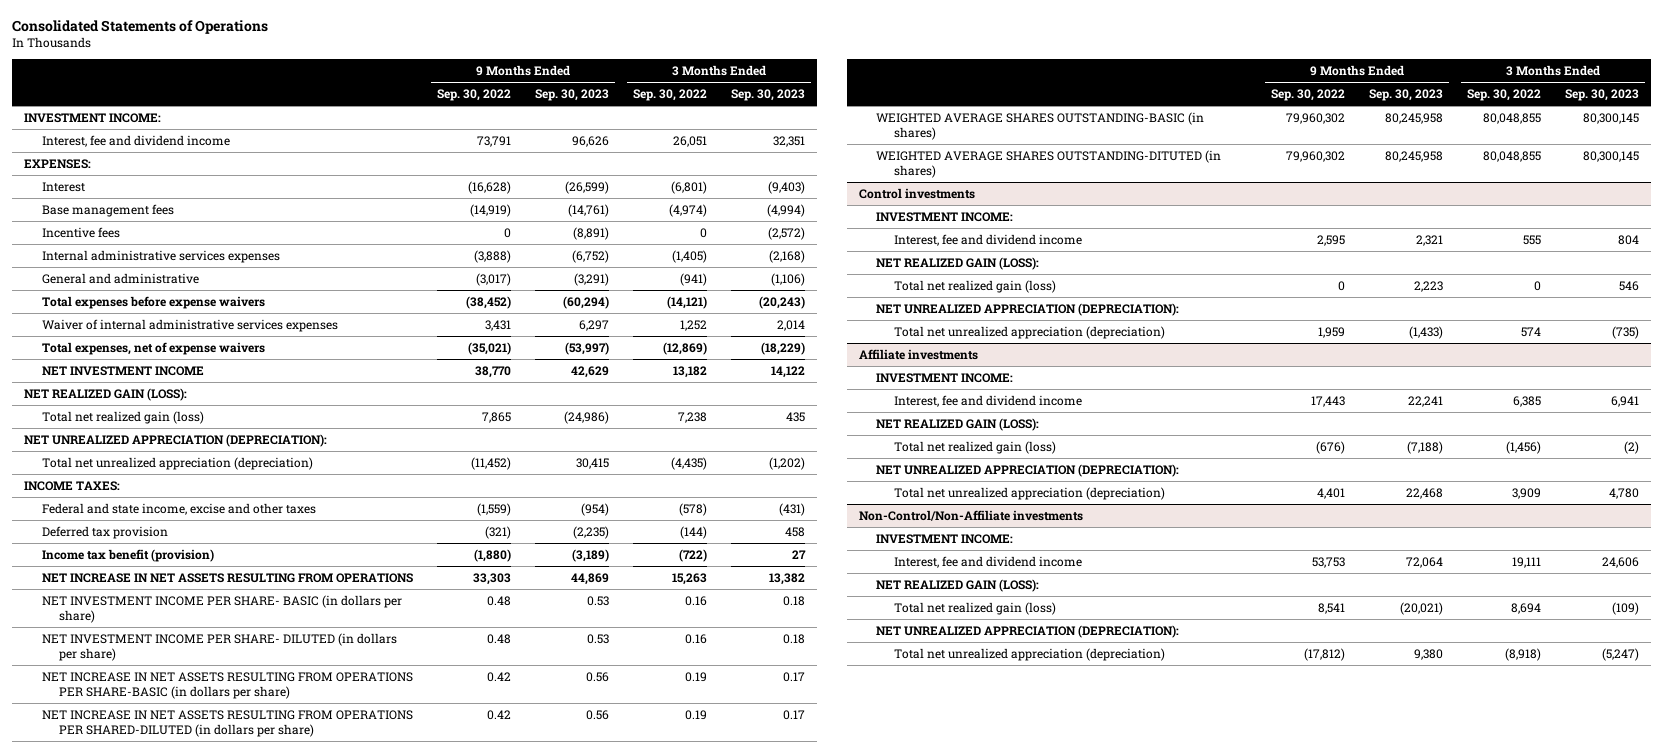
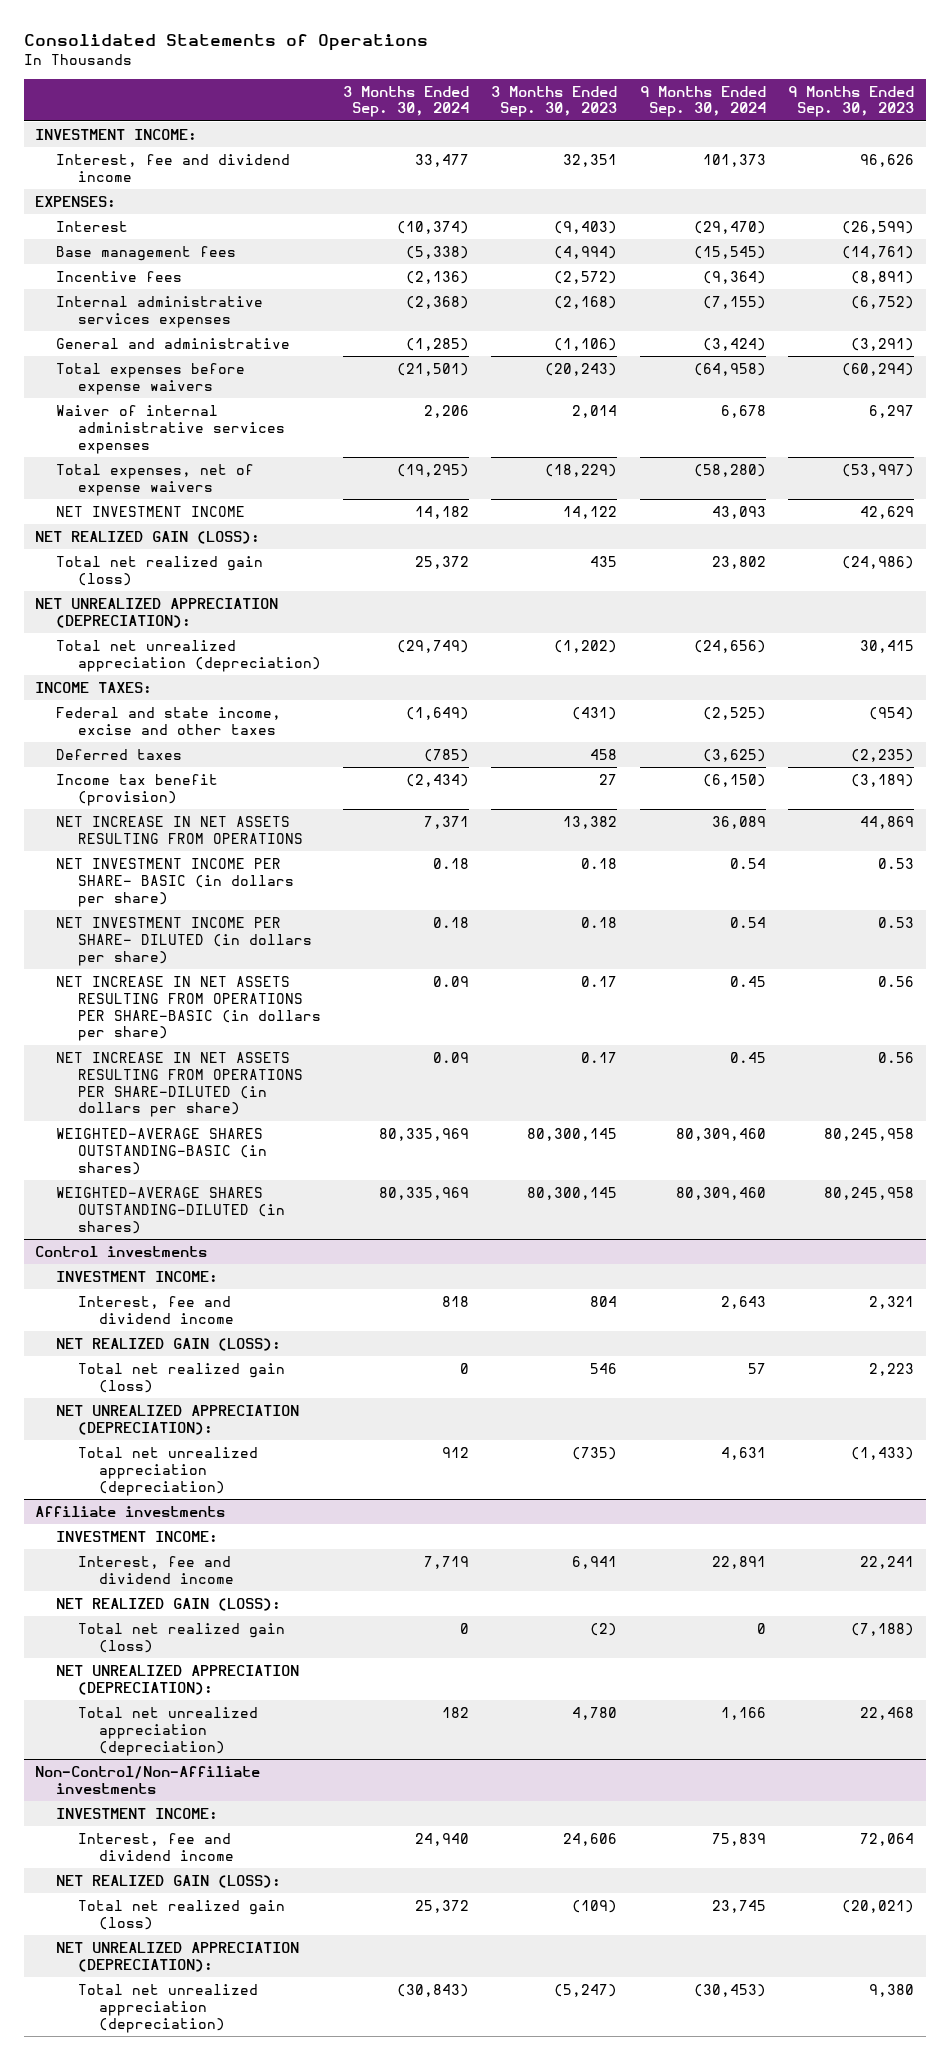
- | 9 Months Ended Sep. 30, 2022 | 9 Months Ended Sep. 30, 2023 | 3 Months Ended Sep. 30, 2022 | 3 Months Ended Sep. 30, 2023
+ | 3 Months Ended Sep. 30, 2024 | 3 Months Ended Sep. 30, 2023 | 9 Months Ended Sep. 30, 2024 | 9 Months Ended Sep. 30, 2023
- Deferred tax provision | (321) | (2,235) | (144) | 458
+ Deferred taxes | (785) | 458 | (3,625) | (2,235)
- NET INCREASE IN NET ASSETS RESULTING FROM OPERATIONS PER SHARED-DILUTED (in dollars per share) | 0.42 | 0.56 | 0.19 | 0.17
- WEIGHTED AVERAGE SHARES OUTSTANDING-BASIC (in shares) | 79,960,302 | 80,245,958 | 80,048,855 | 80,300,145
- WEIGHTED AVERAGE SHARES OUTSTANDING-DITUTED (in shares) | 79,960,302 | 80,245,958 | 80,048,855 | 80,300,145
+ NET INCREASE IN NET ASSETS RESULTING FROM OPERATIONS PER SHARE-DILUTED (in dollars per share) | 0.09 | 0.17 | 0.45 | 0.56
+ WEIGHTED-AVERAGE SHARES OUTSTANDING-BASIC (in shares) | 80,335,969 | 80,300,145 | 80,309,460 | 80,245,958
+ WEIGHTED-AVERAGE SHARES OUTSTANDING-DILUTED (in shares) | 80,335,969 | 80,300,145 | 80,309,460 | 80,245,958

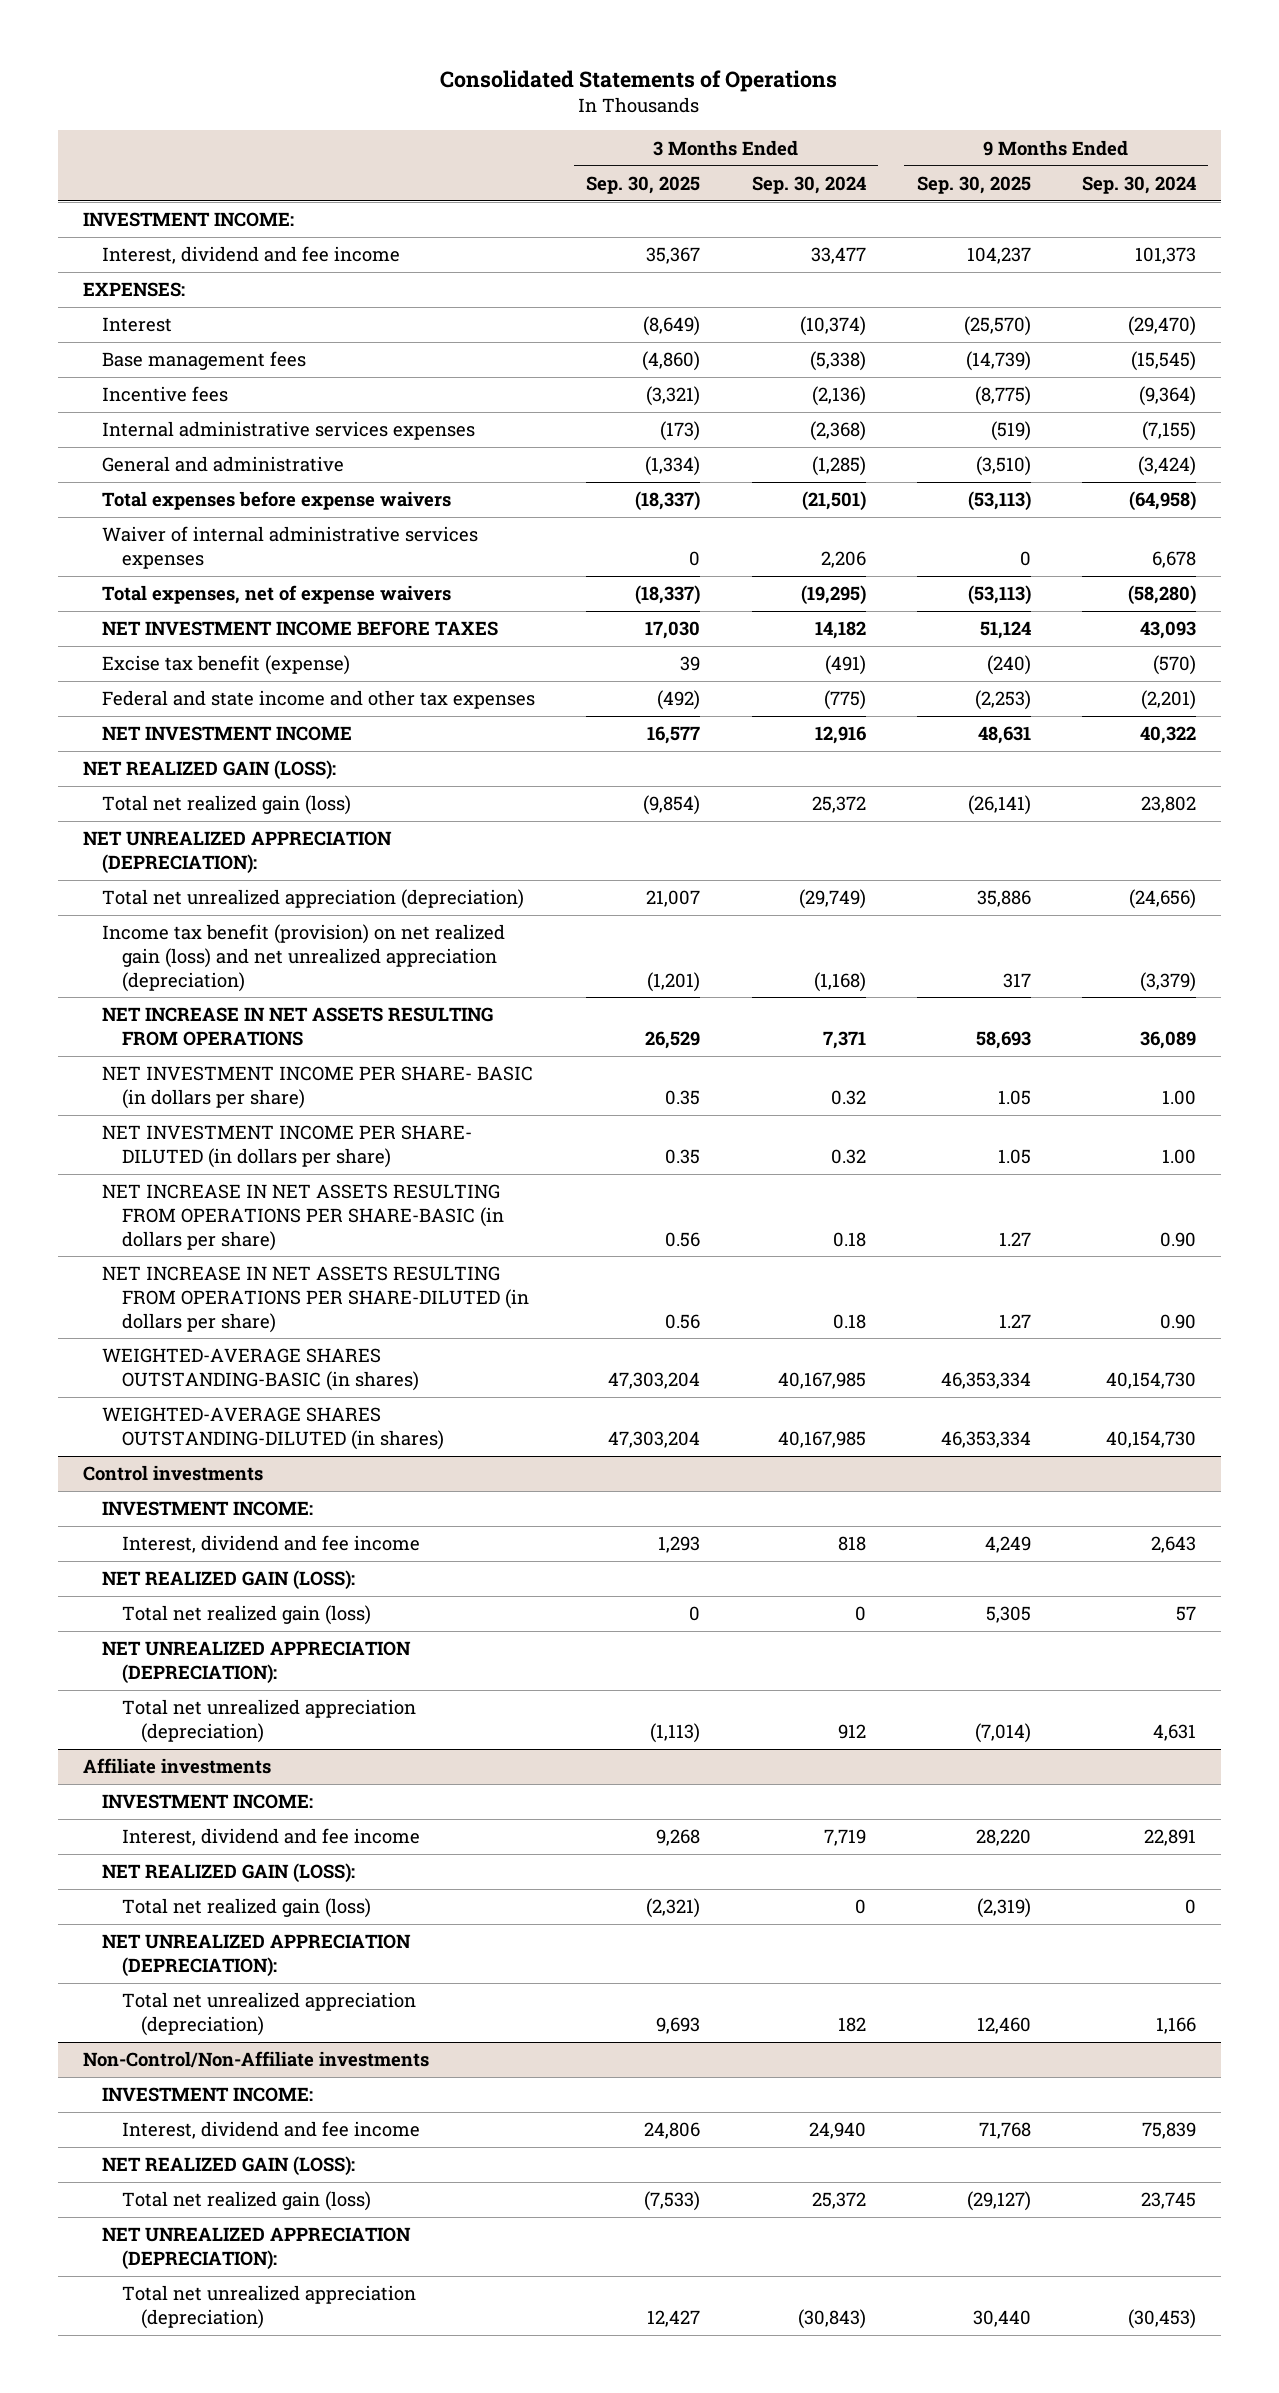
- | 3 Months Ended Sep. 30, 2024 | 3 Months Ended Sep. 30, 2023 | 9 Months Ended Sep. 30, 2024 | 9 Months Ended Sep. 30, 2023
+ | 3 Months Ended Sep. 30, 2025 | 3 Months Ended Sep. 30, 2024 | 9 Months Ended Sep. 30, 2025 | 9 Months Ended Sep. 30, 2024
- Interest, fee and dividend income | 33,477 | 32,351 | 101,373 | 96,626
+ Interest, dividend and fee income | 35,367 | 33,477 | 104,237 | 101,373
- NET INVESTMENT INCOME | 14,182 | 14,122 | 43,093 | 42,629
+ NET INVESTMENT INCOME BEFORE TAXES | 17,030 | 14,182 | 51,124 | 43,093
+ Excise tax benefit (expense) | 39 | (491) | (240) | (570)
+ Federal and state income and other tax expenses | (492) | (775) | (2,253) | (2,201)
+ NET INVESTMENT INCOME | 16,577 | 12,916 | 48,631 | 40,322
- INCOME TAXES:
- Federal and state income, excise and other taxes | (1,649) | (431) | (2,525) | (954)
- Deferred taxes | (785) | 458 | (3,625) | (2,235)
- Income tax benefit (provision) | (2,434) | 27 | (6,150) | (3,189)
+ Income tax benefit (provision) on net realized gain (loss) and net unrealized appreciation (depreciation) | (1,201) | (1,168) | 317 | (3,379)
- NET INVESTMENT INCOME PER SHARE- BASIC (in dollars per share) | 0.18 | 0.18 | 0.54 | 0.53
- NET INVESTMENT INCOME PER SHARE- DILUTED (in dollars per share) | 0.18 | 0.18 | 0.54 | 0.53
- NET INCREASE IN NET ASSETS RESULTING FROM OPERATIONS PER SHARE-BASIC (in dollars per share) | 0.09 | 0.17 | 0.45 | 0.56
- NET INCREASE IN NET ASSETS RESULTING FROM OPERATIONS PER SHARE-DILUTED (in dollars per share) | 0.09 | 0.17 | 0.45 | 0.56
- WEIGHTED-AVERAGE SHARES OUTSTANDING-BASIC (in shares) | 80,335,969 | 80,300,145 | 80,309,460 | 80,245,958
- WEIGHTED-AVERAGE SHARES OUTSTANDING-DILUTED (in shares) | 80,335,969 | 80,300,145 | 80,309,460 | 80,245,958
+ NET INVESTMENT INCOME PER SHARE- BASIC (in dollars per share) | 0.35 | 0.32 | 1.05 | 1.00
+ NET INVESTMENT INCOME PER SHARE- DILUTED (in dollars per share) | 0.35 | 0.32 | 1.05 | 1.00
+ NET INCREASE IN NET ASSETS RESULTING FROM OPERATIONS PER SHARE-BASIC (in dollars per share) | 0.56 | 0.18 | 1.27 | 0.90
+ NET INCREASE IN NET ASSETS RESULTING FROM OPERATIONS PER SHARE-DILUTED (in dollars per share) | 0.56 | 0.18 | 1.27 | 0.90
+ WEIGHTED-AVERAGE SHARES OUTSTANDING-BASIC (in shares) | 47,303,204 | 40,167,985 | 46,353,334 | 40,154,730
+ WEIGHTED-AVERAGE SHARES OUTSTANDING-DILUTED (in shares) | 47,303,204 | 40,167,985 | 46,353,334 | 40,154,730
@ Control investments
- Interest, fee and dividend income | 818 | 804 | 2,643 | 2,321
+ Interest, dividend and fee income | 1,293 | 818 | 4,249 | 2,643
@ Affiliate investments
- Interest, fee and dividend income | 7,719 | 6,941 | 22,891 | 22,241
+ Interest, dividend and fee income | 9,268 | 7,719 | 28,220 | 22,891
@ Non-Control/Non-Affiliate investments
- Interest, fee and dividend income | 24,940 | 24,606 | 75,839 | 72,064
+ Interest, dividend and fee income | 24,806 | 24,940 | 71,768 | 75,839

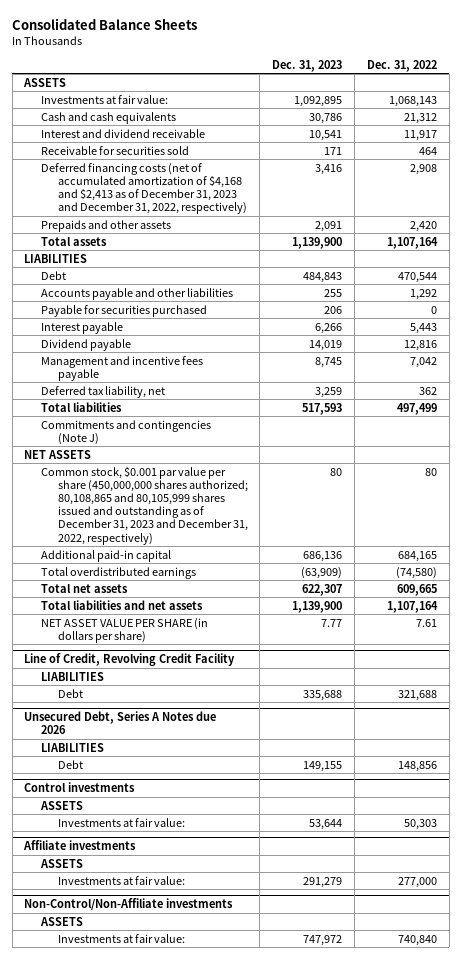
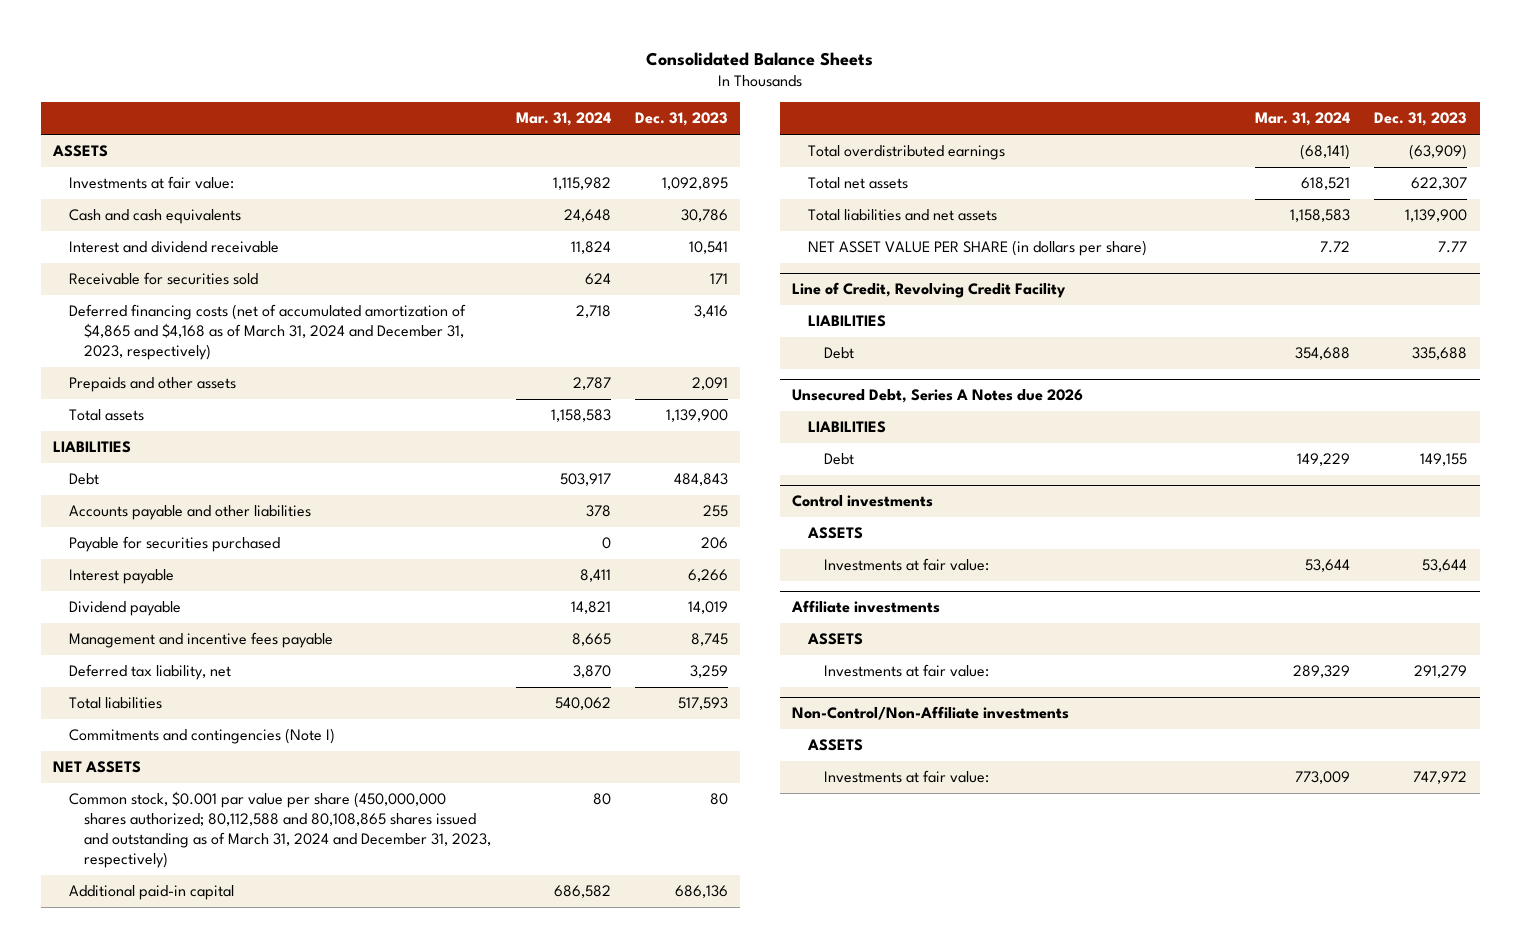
- | Dec. 31, 2023 | Dec. 31, 2022
+ | Mar. 31, 2024 | Dec. 31, 2023
- Deferred financing costs (net of accumulated amortization of $4,168 and $2,413 as of December 31, 2023 and December 31, 2022, respectively) | 3,416 | 2,908
+ Deferred financing costs (net of accumulated amortization of $4,865 and $4,168 as of March 31, 2024 and December 31, 2023, respectively) | 2,718 | 3,416
- Commitments and contingencies (Note J)
+ Commitments and contingencies (Note I)
- Common stock, $0.001 par value per share (450,000,000 shares authorized; 80,108,865 and 80,105,999 shares issued and outstanding as of December 31, 2023 and December 31, 2022, respectively) | 80 | 80
+ Common stock, $0.001 par value per share (450,000,000 shares authorized; 80,112,588 and 80,108,865 shares issued and outstanding as of March 31, 2024 and December 31, 2023, respectively) | 80 | 80

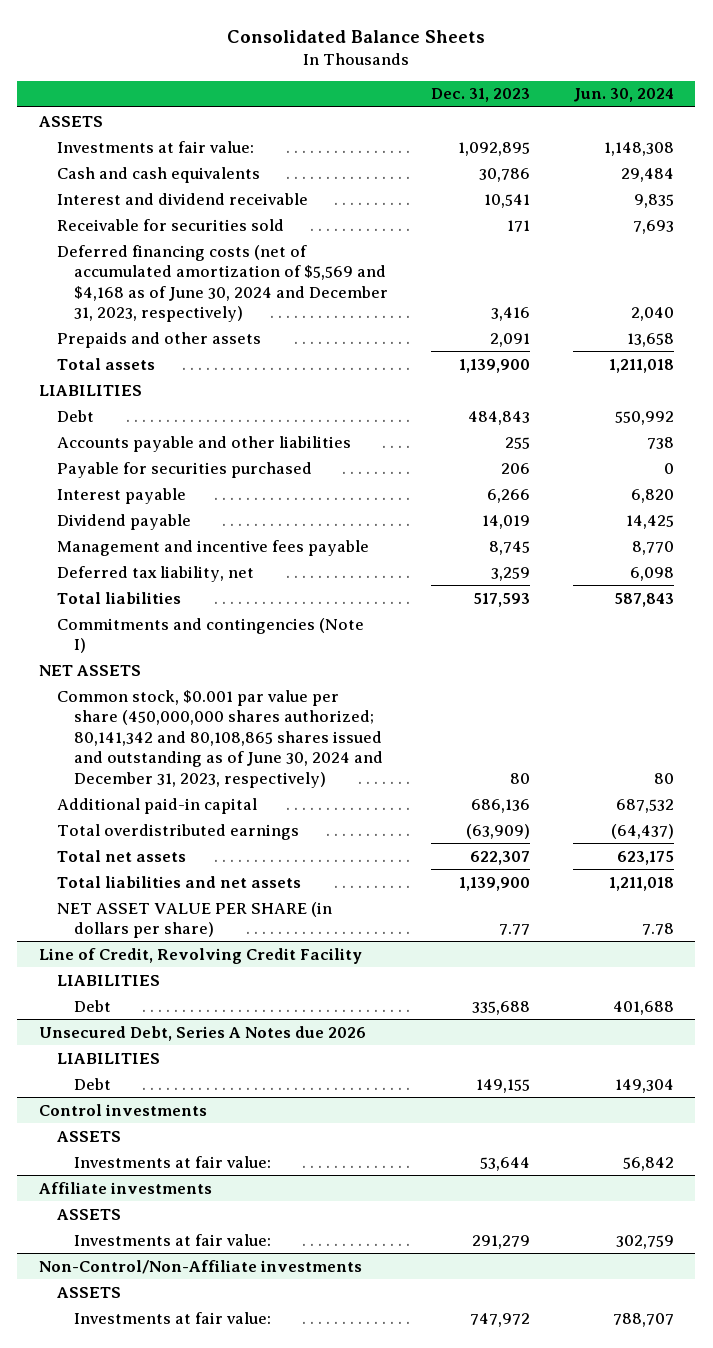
- | Mar. 31, 2024 | Dec. 31, 2023
+ | Dec. 31, 2023 | Jun. 30, 2024
- Deferred financing costs (net of accumulated amortization of $4,865 and $4,168 as of March 31, 2024 and December 31, 2023, respectively) | 2,718 | 3,416
+ Deferred financing costs (net of accumulated amortization of $5,569 and $4,168 as of June 30, 2024 and December 31, 2023, respectively) | 3,416 | 2,040
- Common stock, $0.001 par value per share (450,000,000 shares authorized; 80,112,588 and 80,108,865 shares issued and outstanding as of March 31, 2024 and December 31, 2023, respectively) | 80 | 80
+ Common stock, $0.001 par value per share (450,000,000 shares authorized; 80,141,342 and 80,108,865 shares issued and outstanding as of June 30, 2024 and December 31, 2023, respectively) | 80 | 80

